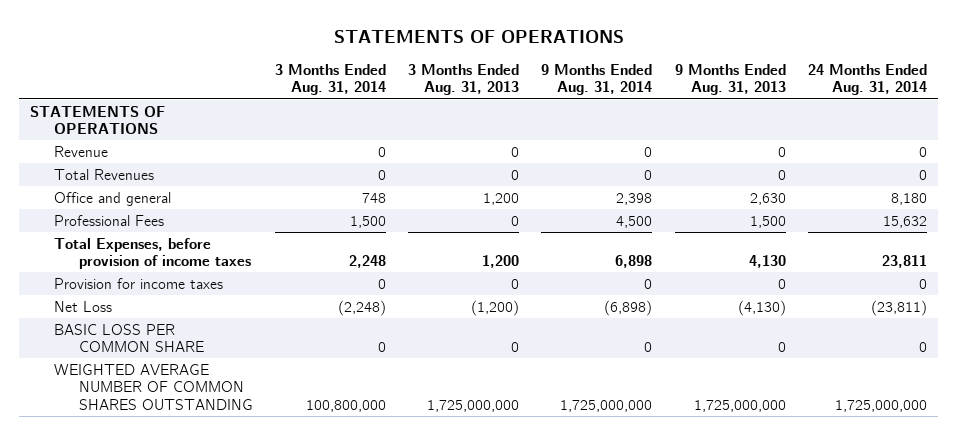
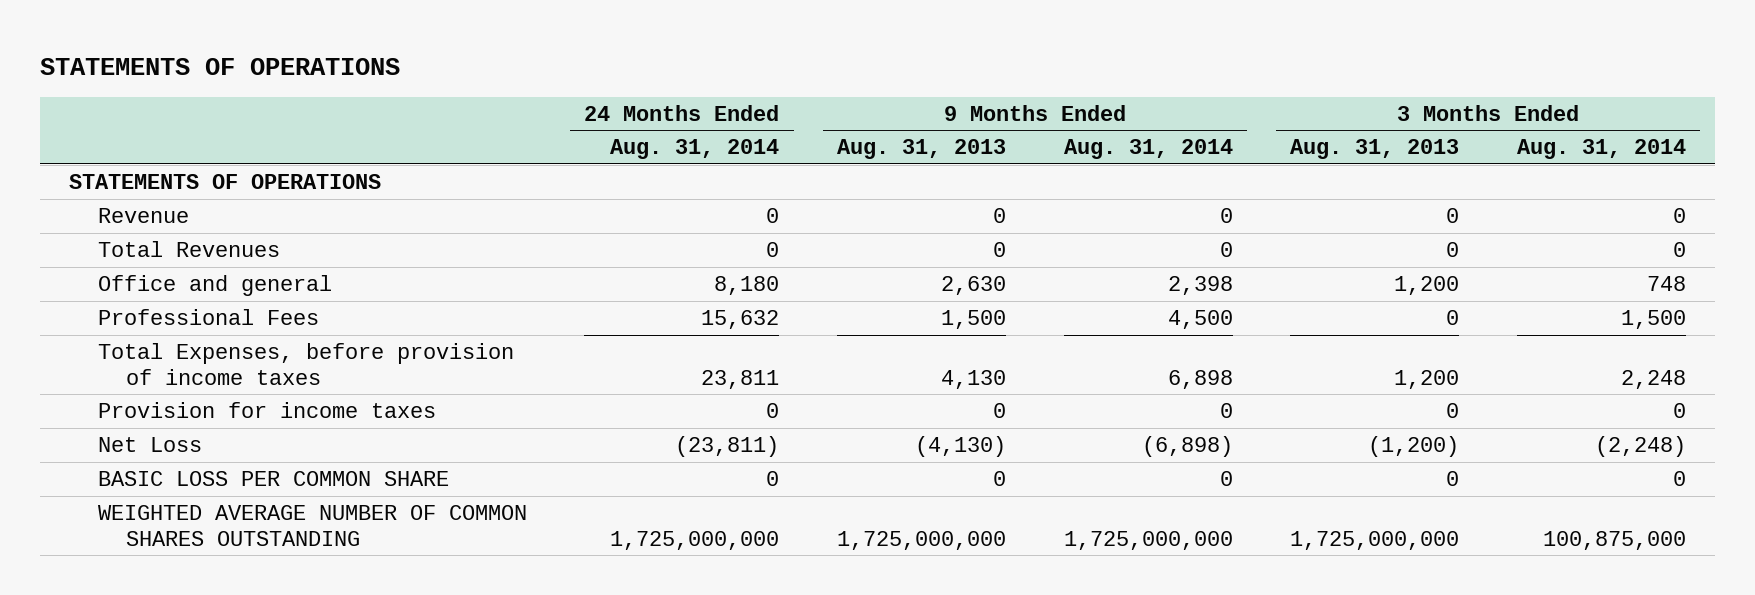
- | 3 Months Ended Aug. 31, 2014 | 3 Months Ended Aug. 31, 2013 | 9 Months Ended Aug. 31, 2014 | 9 Months Ended Aug. 31, 2013 | 24 Months Ended Aug. 31, 2014
+ | 24 Months Ended Aug. 31, 2014 | 9 Months Ended Aug. 31, 2013 | 9 Months Ended Aug. 31, 2014 | 3 Months Ended Aug. 31, 2013 | 3 Months Ended Aug. 31, 2014
- WEIGHTED AVERAGE NUMBER OF COMMON SHARES OUTSTANDING | 100,800,000 | 1,725,000,000 | 1,725,000,000 | 1,725,000,000 | 1,725,000,000
+ WEIGHTED AVERAGE NUMBER OF COMMON SHARES OUTSTANDING | 1,725,000,000 | 1,725,000,000 | 1,725,000,000 | 1,725,000,000 | 100,875,000

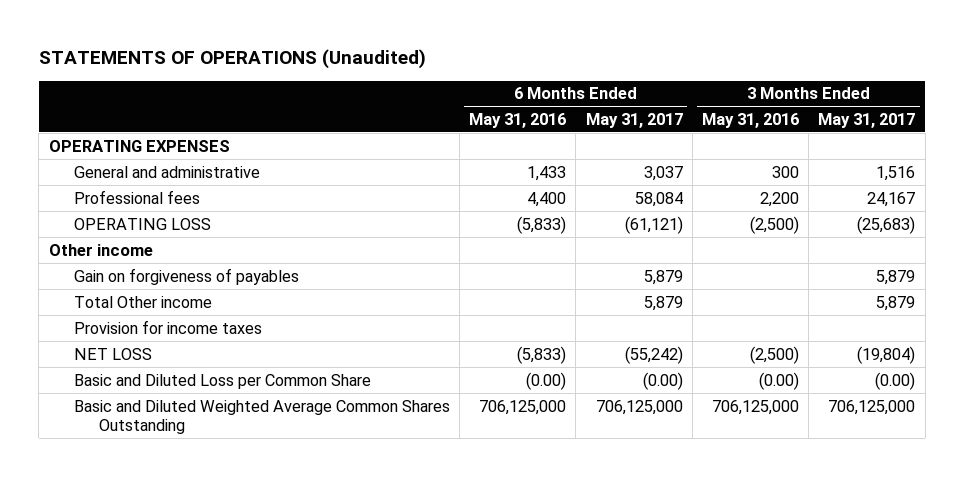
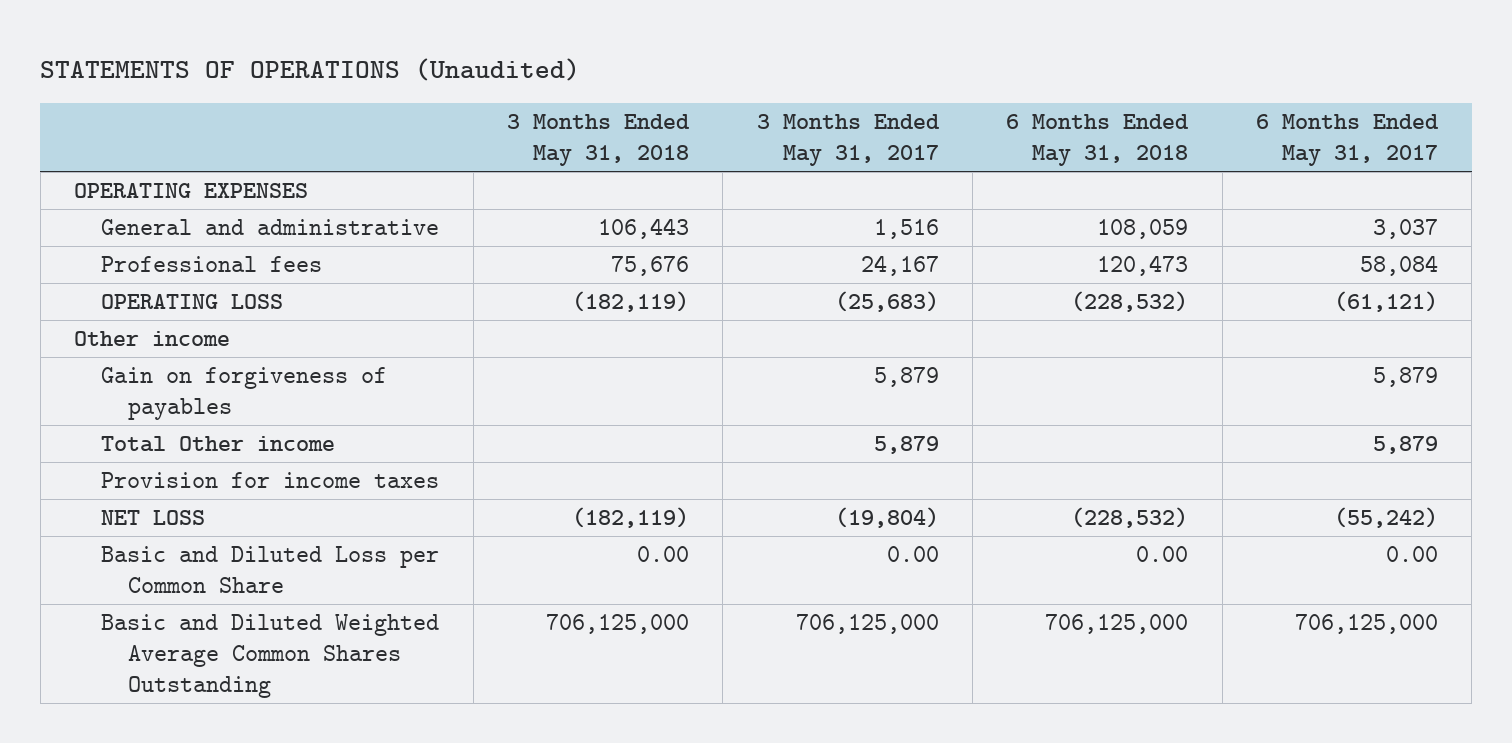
- | 6 Months Ended May 31, 2016 | 6 Months Ended May 31, 2017 | 3 Months Ended May 31, 2016 | 3 Months Ended May 31, 2017
+ | 3 Months Ended May 31, 2018 | 3 Months Ended May 31, 2017 | 6 Months Ended May 31, 2018 | 6 Months Ended May 31, 2017
- Basic and Diluted Loss per Common Share | (0.00) | (0.00) | (0.00) | (0.00)
+ Basic and Diluted Loss per Common Share | 0.00 | 0.00 | 0.00 | 0.00

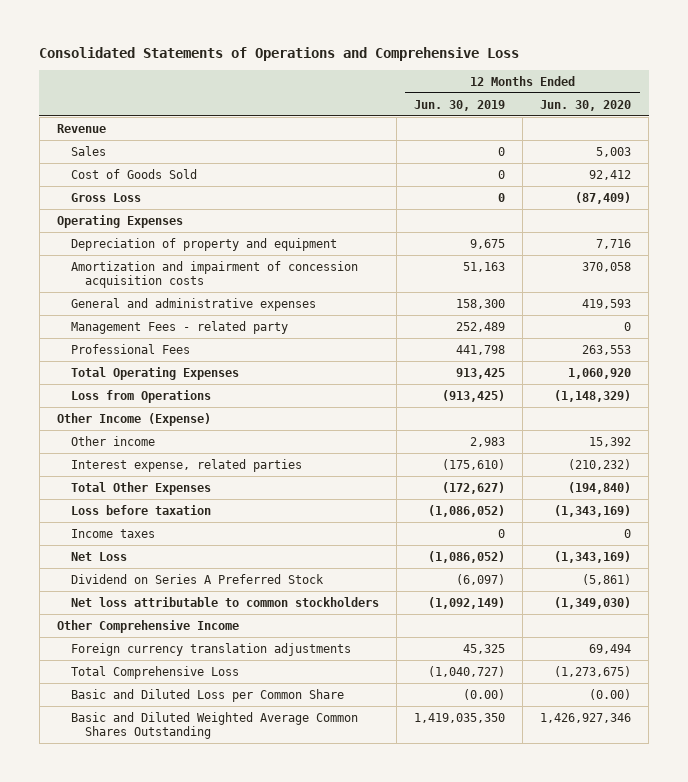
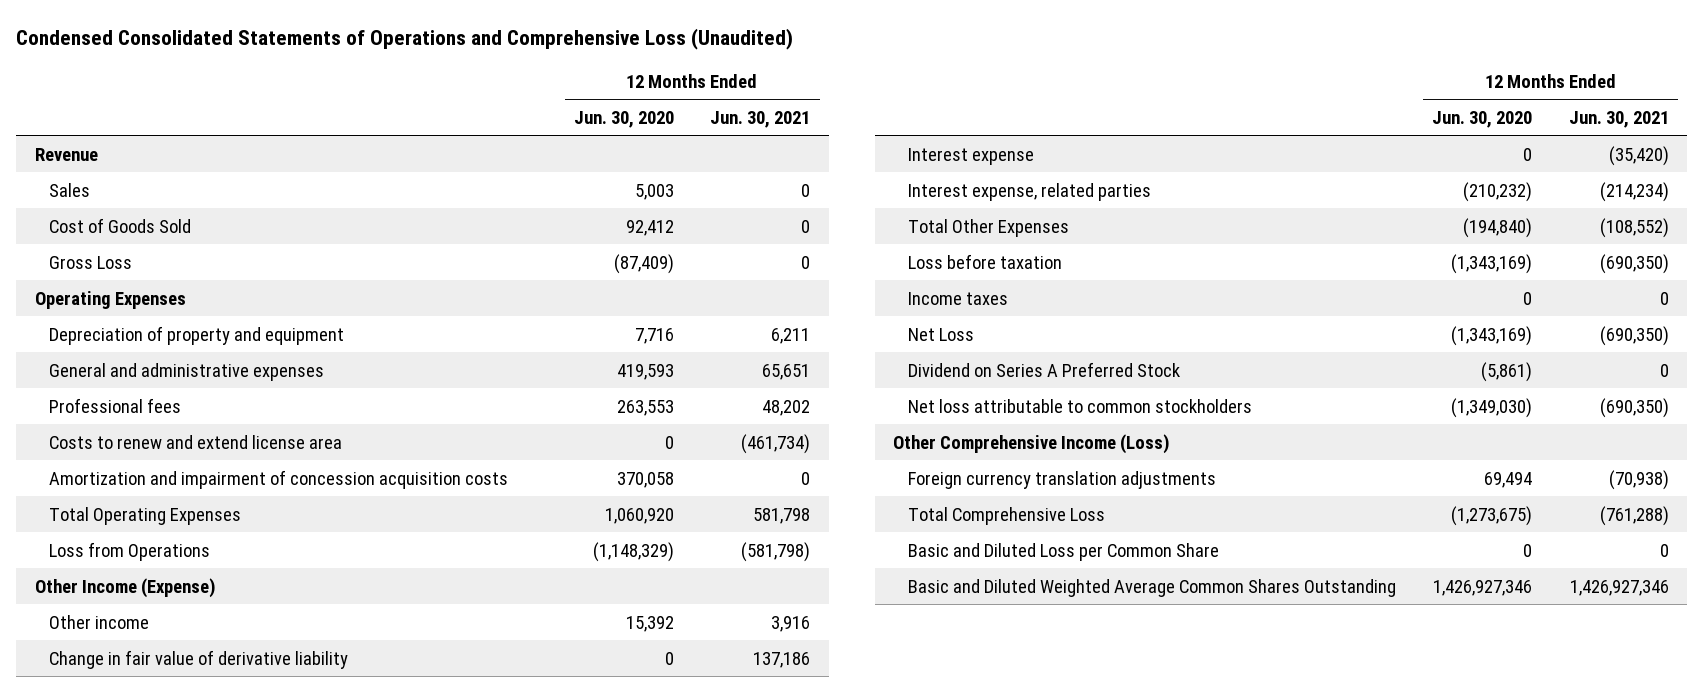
- Consolidated Statements of Operations and Comprehensive Loss
+ Condensed Consolidated Statements of Operations and Comprehensive Loss (Unaudited)
- | 12 Months Ended Jun. 30, 2019 | 12 Months Ended Jun. 30, 2020
+ | 12 Months Ended Jun. 30, 2020 | 12 Months Ended Jun. 30, 2021
- Management Fees - related party | 252,489 | 0
- Professional Fees | 441,798 | 263,553
+ Professional fees | 263,553 | 48,202
+ Costs to renew and extend license area | 0 | (461,734)
moved down: Amortization and impairment of concession acquisition costs | 370,058 | 0
+ Change in fair value of derivative liability | 0 | 137,186
+ Interest expense | 0 | (35,420)
- Other Comprehensive Income
+ Other Comprehensive Income (Loss)
- Basic and Diluted Loss per Common Share | (0.00) | (0.00)
+ Basic and Diluted Loss per Common Share | 0 | 0

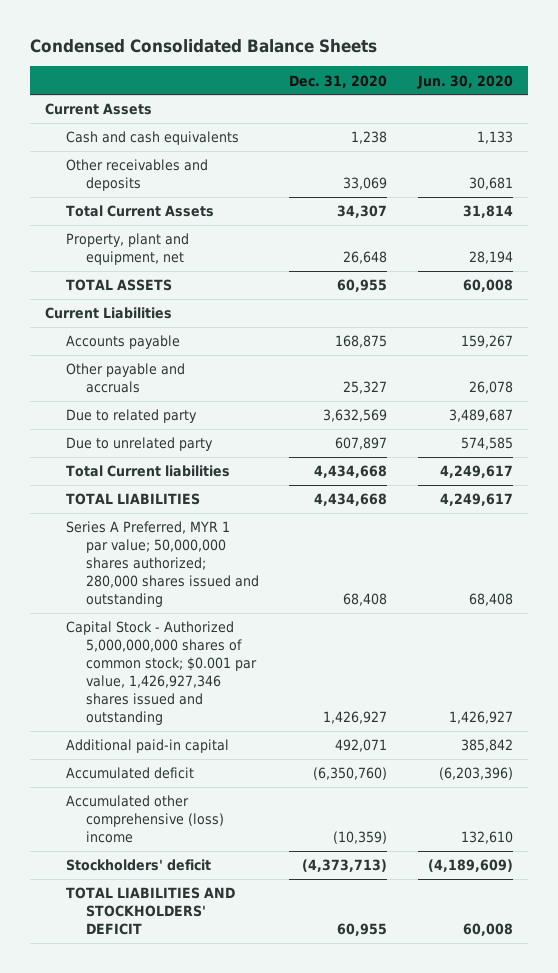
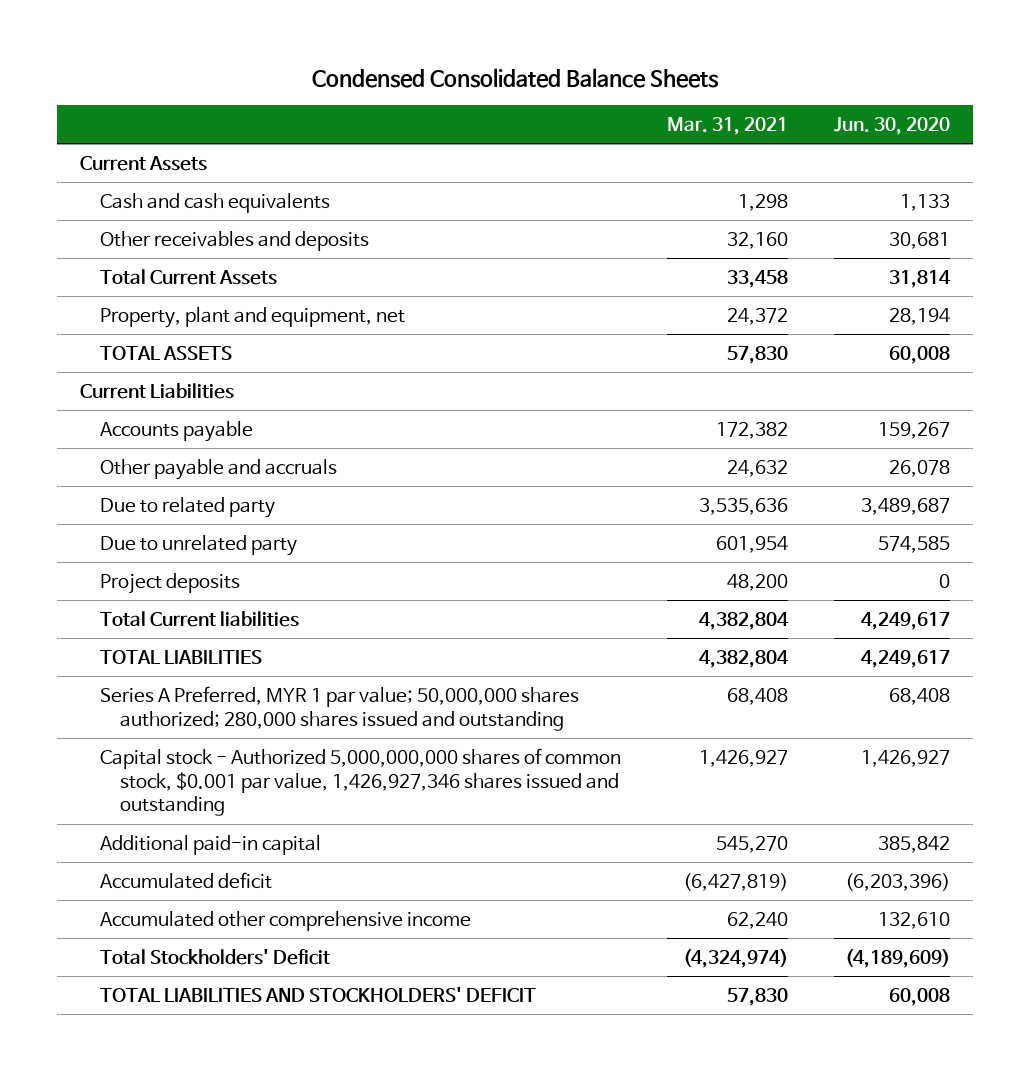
- | Dec. 31, 2020 | Jun. 30, 2020
+ | Mar. 31, 2021 | Jun. 30, 2020
+ Project deposits | 48,200 | 0
- Capital Stock - Authorized 5,000,000,000 shares of common stock; $0.001 par value, 1,426,927,346 shares issued and outstanding | 1,426,927 | 1,426,927
+ Capital stock - Authorized 5,000,000,000 shares of common stock, $0.001 par value, 1,426,927,346 shares issued and outstanding | 1,426,927 | 1,426,927
- Accumulated other comprehensive (loss) income | (10,359) | 132,610
- Stockholders' deficit | (4,373,713) | (4,189,609)
+ Accumulated other comprehensive income | 62,240 | 132,610
+ Total Stockholders' Deficit | (4,324,974) | (4,189,609)

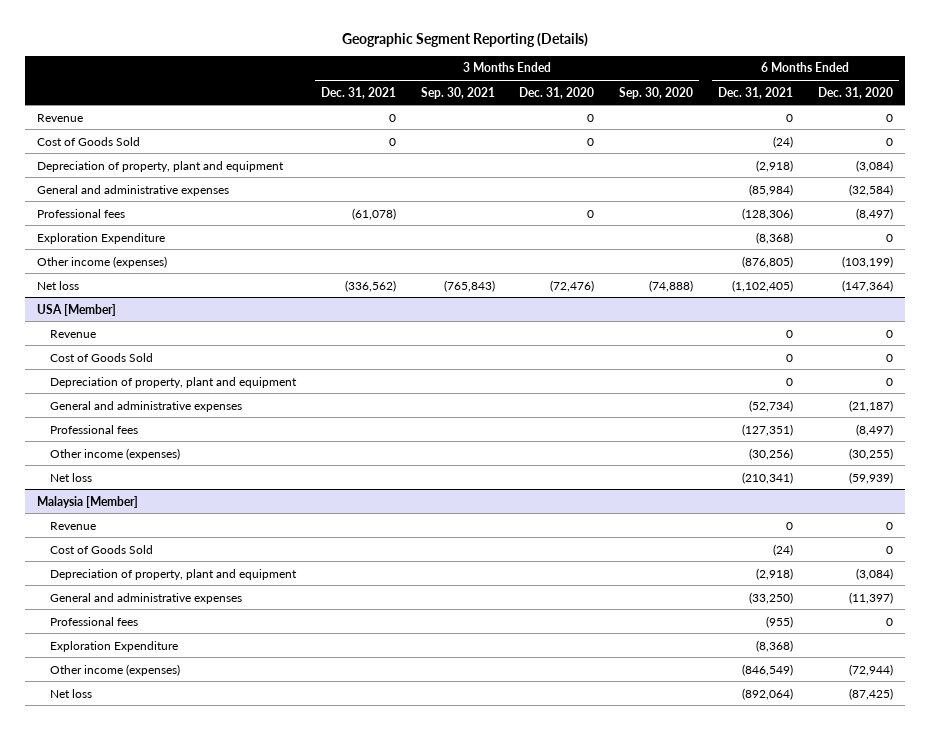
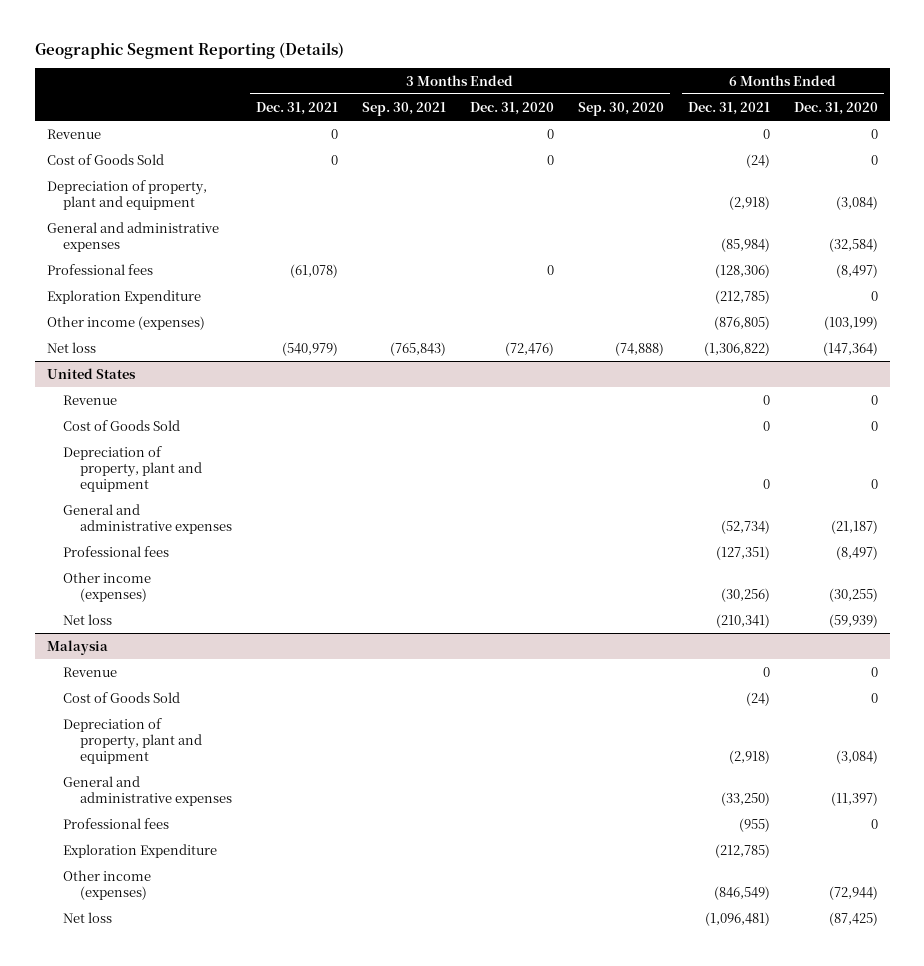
- Exploration Expenditure | | | | | (8,368) | 0
+ Exploration Expenditure | | | | | (212,785) | 0
- Net loss | (336,562) | (765,843) | (72,476) | (74,888) | (1,102,405) | (147,364)
- USA [Member]
+ Net loss | (540,979) | (765,843) | (72,476) | (74,888) | (1,306,822) | (147,364)
+ United States
- Malaysia [Member]
+ Malaysia
- Exploration Expenditure | | | | | (8,368) |
+ Exploration Expenditure | | | | | (212,785) |
- Net loss | | | | | (892,064) | (87,425)
+ Net loss | | | | | (1,096,481) | (87,425)

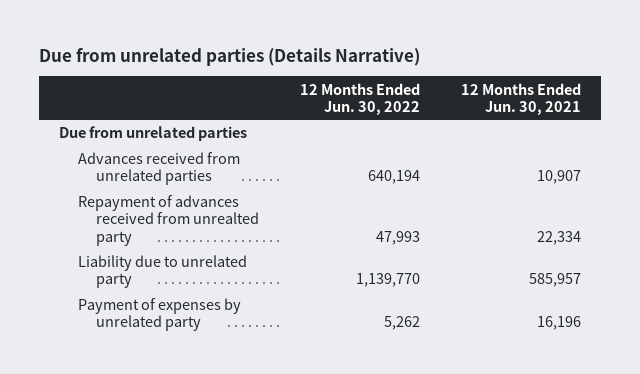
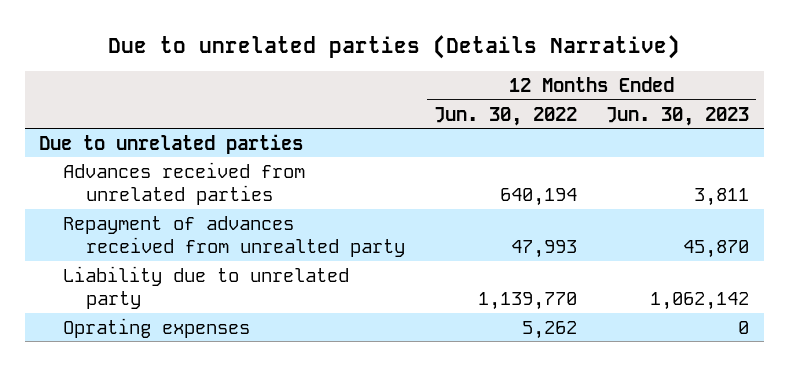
- Due from unrelated parties (Details Narrative)
+ Due to unrelated parties (Details Narrative)
- | 12 Months Ended Jun. 30, 2022 | 12 Months Ended Jun. 30, 2021
+ | 12 Months Ended Jun. 30, 2022 | 12 Months Ended Jun. 30, 2023
- Due from unrelated parties
+ Due to unrelated parties
- Payment of expenses by unrelated party | 5,262 | 16,196
+ Oprating expenses | 5,262 | 0

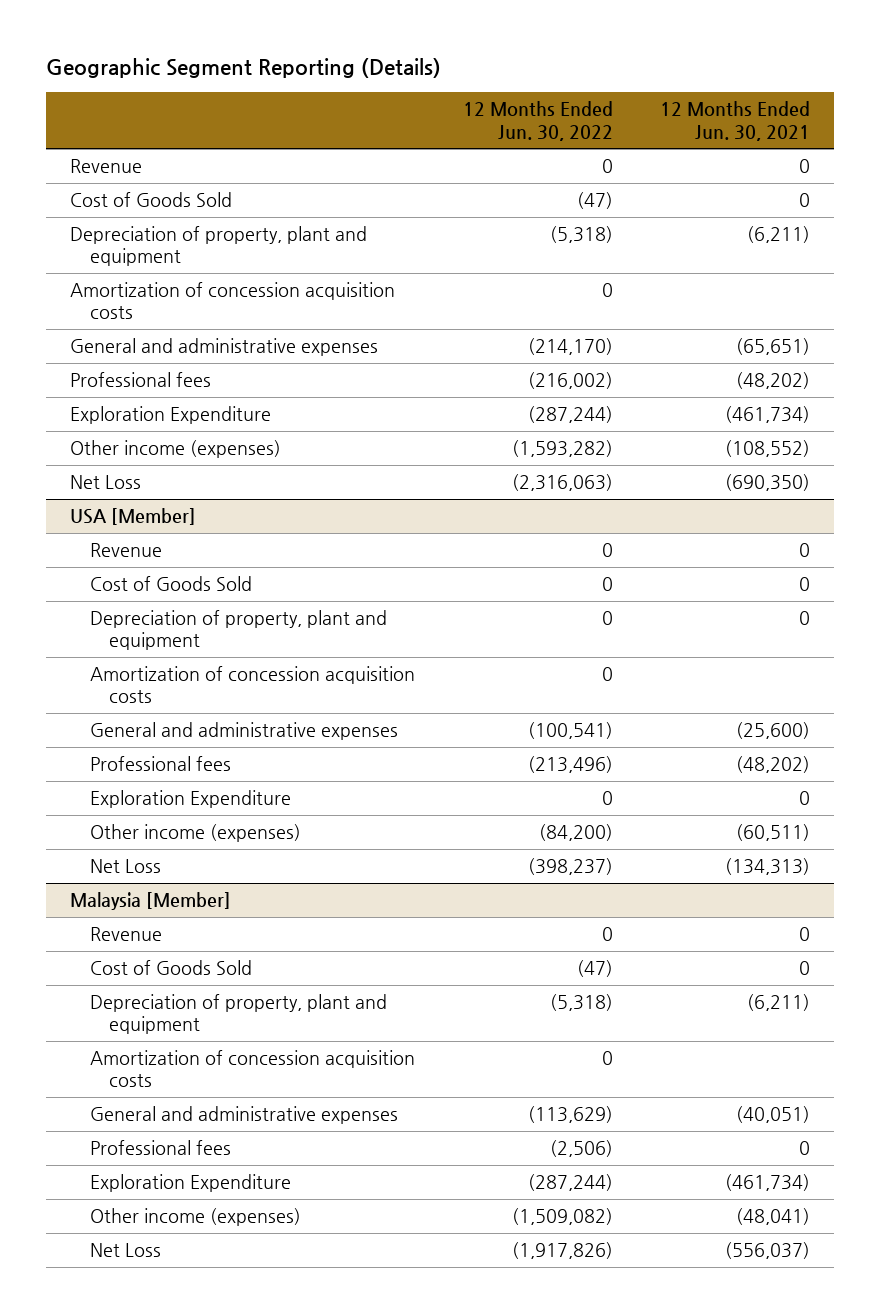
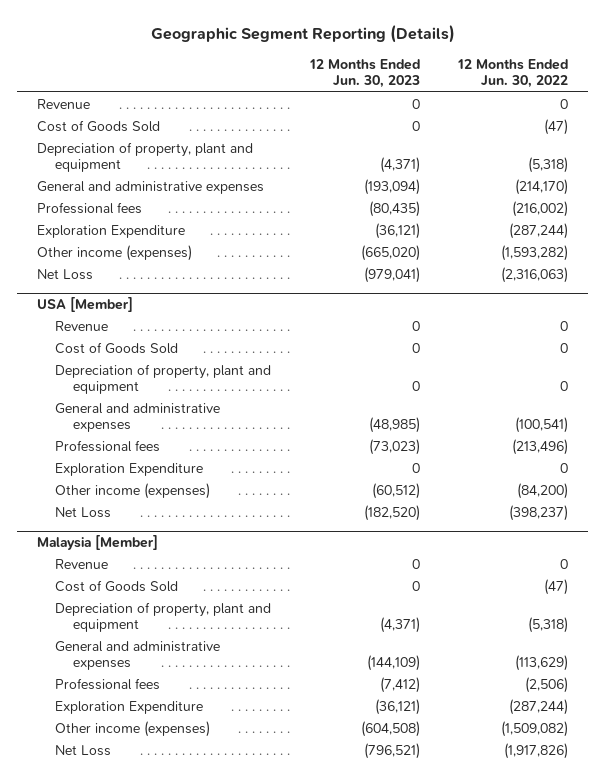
- | 12 Months Ended Jun. 30, 2022 | 12 Months Ended Jun. 30, 2021
+ | 12 Months Ended Jun. 30, 2023 | 12 Months Ended Jun. 30, 2022
- Amortization of concession acquisition costs | 0 |
@ USA [Member]
- Amortization of concession acquisition costs | 0 |
@ Malaysia [Member]
- Amortization of concession acquisition costs | 0 |

